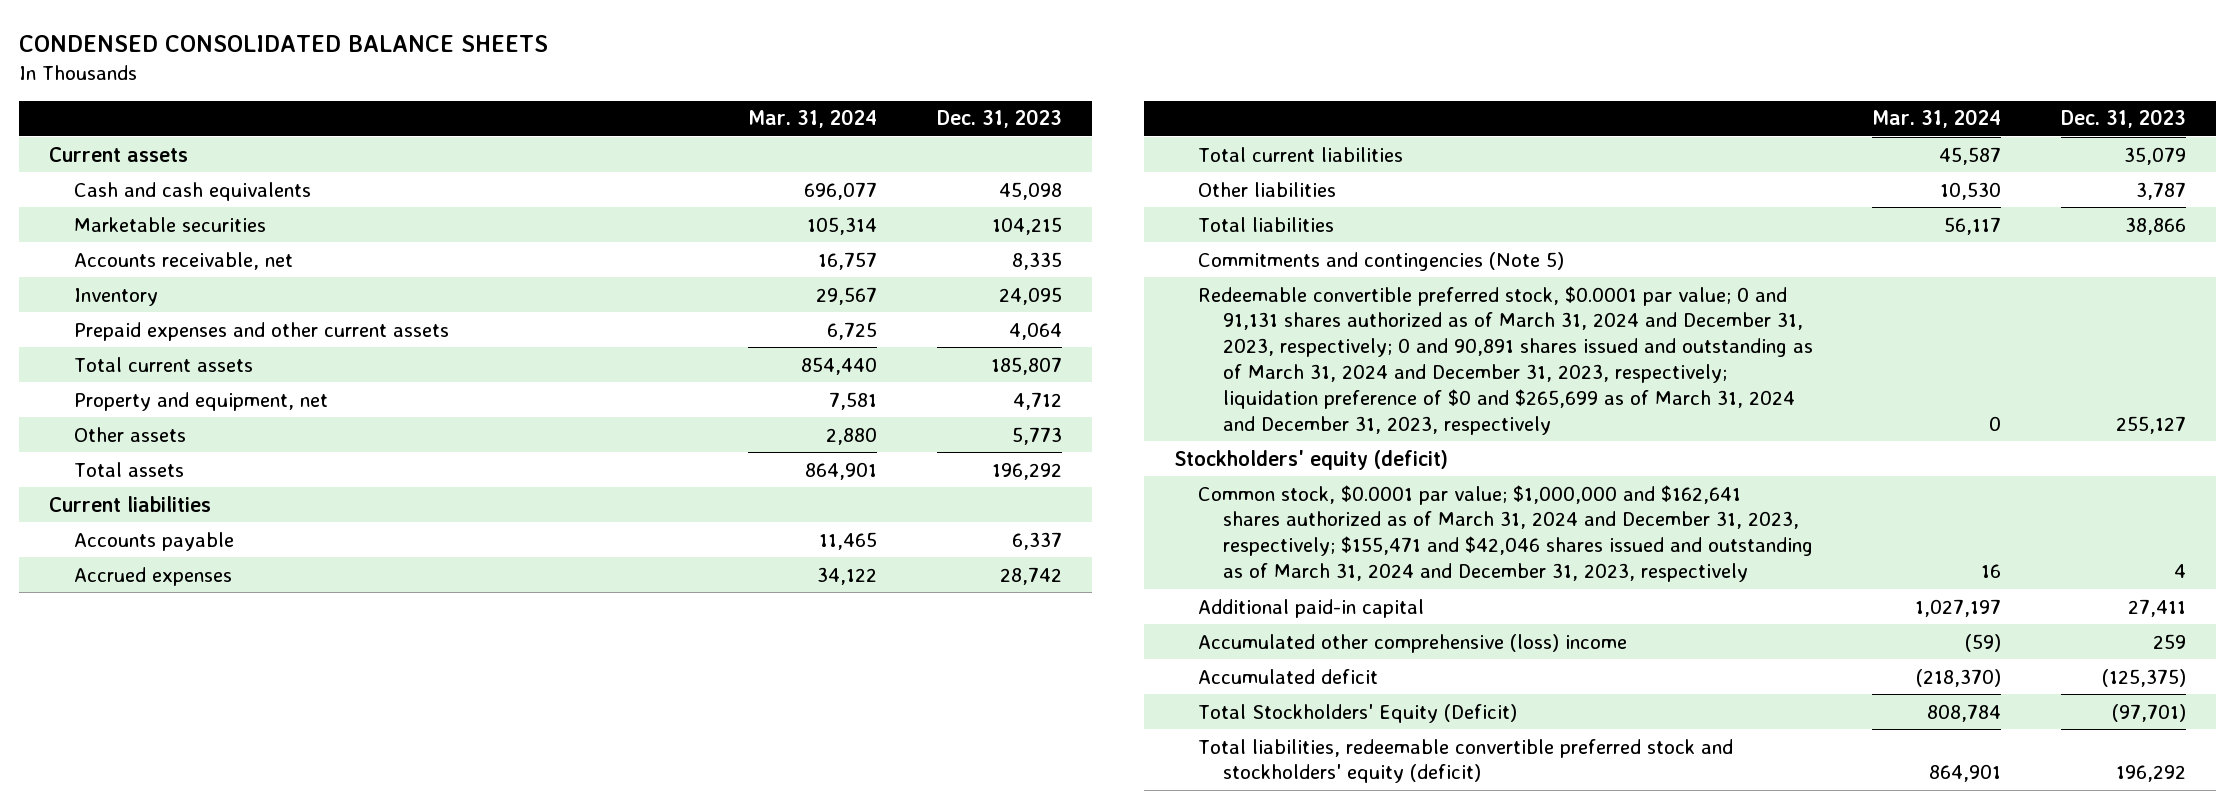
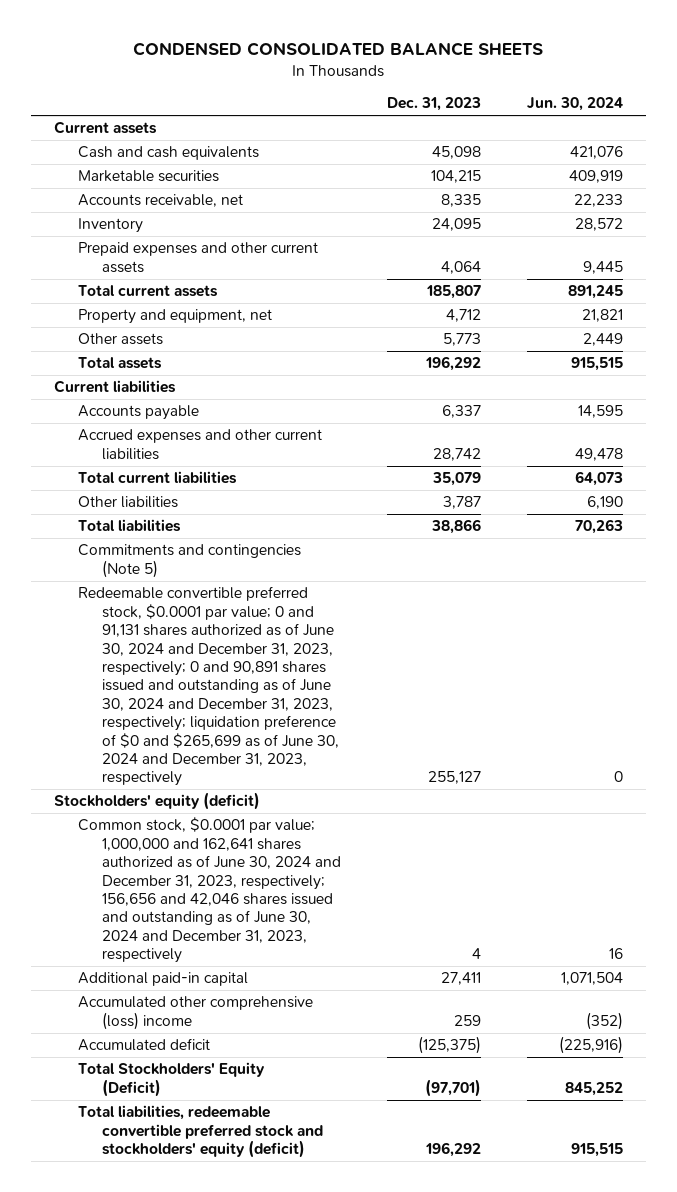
- | Mar. 31, 2024 | Dec. 31, 2023
+ | Dec. 31, 2023 | Jun. 30, 2024
- Accrued expenses | 34,122 | 28,742
+ Accrued expenses and other current liabilities | 28,742 | 49,478
- Redeemable convertible preferred stock, $0.0001 par value; 0 and 91,131 shares authorized as of March 31, 2024 and December 31, 2023, respectively; 0 and 90,891 shares issued and outstanding as of March 31, 2024 and December 31, 2023, respectively; liquidation preference of $0 and $265,699 as of March 31, 2024 and December 31, 2023, respectively | 0 | 255,127
+ Redeemable convertible preferred stock, $0.0001 par value; 0 and 91,131 shares authorized as of June 30, 2024 and December 31, 2023, respectively; 0 and 90,891 shares issued and outstanding as of June 30, 2024 and December 31, 2023, respectively; liquidation preference of $0 and $265,699 as of June 30, 2024 and December 31, 2023, respectively | 255,127 | 0
- Common stock, $0.0001 par value; $1,000,000 and $162,641 shares authorized as of March 31, 2024 and December 31, 2023, respectively; $155,471 and $42,046 shares issued and outstanding as of March 31, 2024 and December 31, 2023, respectively | 16 | 4
+ Common stock, $0.0001 par value; 1,000,000 and 162,641 shares authorized as of June 30, 2024 and December 31, 2023, respectively; 156,656 and 42,046 shares issued and outstanding as of June 30, 2024 and December 31, 2023, respectively | 4 | 16

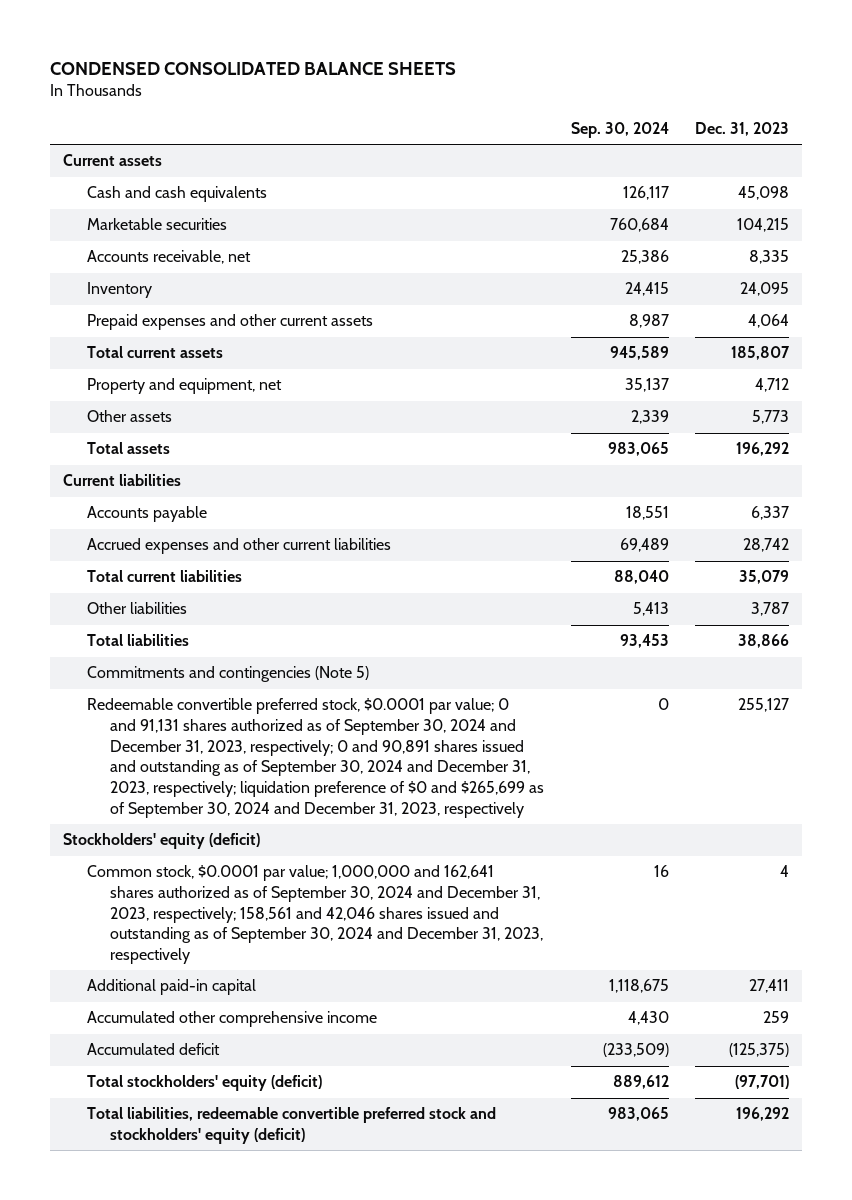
- | Dec. 31, 2023 | Jun. 30, 2024
+ | Sep. 30, 2024 | Dec. 31, 2023
- Redeemable convertible preferred stock, $0.0001 par value; 0 and 91,131 shares authorized as of June 30, 2024 and December 31, 2023, respectively; 0 and 90,891 shares issued and outstanding as of June 30, 2024 and December 31, 2023, respectively; liquidation preference of $0 and $265,699 as of June 30, 2024 and December 31, 2023, respectively | 255,127 | 0
+ Redeemable convertible preferred stock, $0.0001 par value; 0 and 91,131 shares authorized as of September 30, 2024 and December 31, 2023, respectively; 0 and 90,891 shares issued and outstanding as of September 30, 2024 and December 31, 2023, respectively; liquidation preference of $0 and $265,699 as of September 30, 2024 and December 31, 2023, respectively | 0 | 255,127
- Common stock, $0.0001 par value; 1,000,000 and 162,641 shares authorized as of June 30, 2024 and December 31, 2023, respectively; 156,656 and 42,046 shares issued and outstanding as of June 30, 2024 and December 31, 2023, respectively | 4 | 16
+ Common stock, $0.0001 par value; 1,000,000 and 162,641 shares authorized as of September 30, 2024 and December 31, 2023, respectively; 158,561 and 42,046 shares issued and outstanding as of September 30, 2024 and December 31, 2023, respectively | 16 | 4
- Accumulated other comprehensive (loss) income | 259 | (352)
+ Accumulated other comprehensive income | 4,430 | 259
- Total Stockholders' Equity (Deficit) | (97,701) | 845,252
+ Total stockholders' equity (deficit) | 889,612 | (97,701)

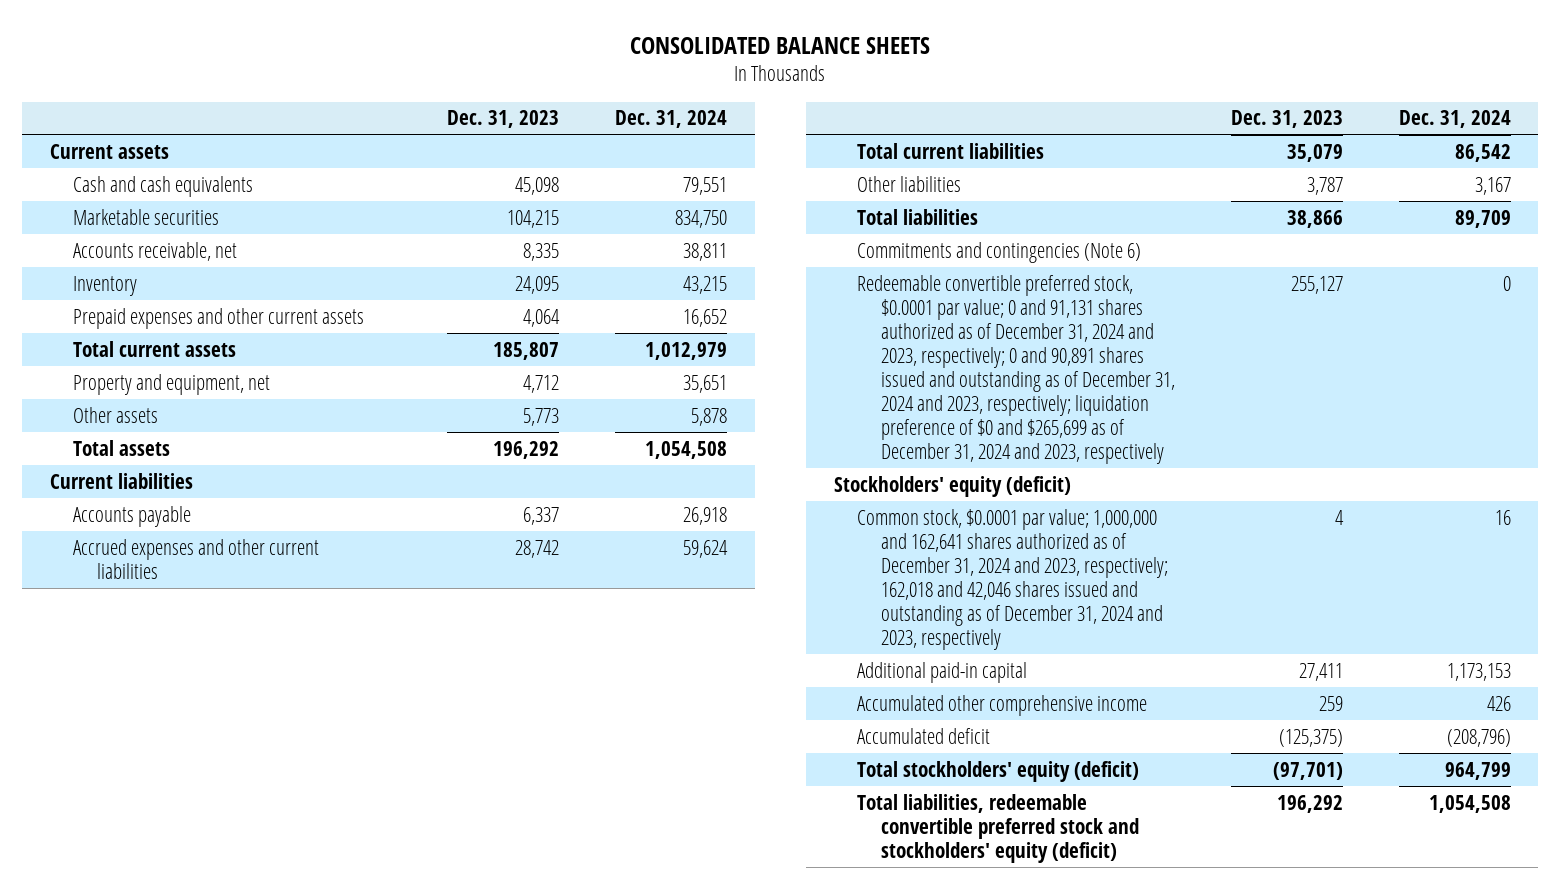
- CONDENSED CONSOLIDATED BALANCE SHEETS
+ CONSOLIDATED BALANCE SHEETS
- | Sep. 30, 2024 | Dec. 31, 2023
+ | Dec. 31, 2023 | Dec. 31, 2024
- Commitments and contingencies (Note 5)
- Redeemable convertible preferred stock, $0.0001 par value; 0 and 91,131 shares authorized as of September 30, 2024 and December 31, 2023, respectively; 0 and 90,891 shares issued and outstanding as of September 30, 2024 and December 31, 2023, respectively; liquidation preference of $0 and $265,699 as of September 30, 2024 and December 31, 2023, respectively | 0 | 255,127
+ Commitments and contingencies (Note 6)
+ Redeemable convertible preferred stock, $0.0001 par value; 0 and 91,131 shares authorized as of December 31, 2024 and 2023, respectively; 0 and 90,891 shares issued and outstanding as of December 31, 2024 and 2023, respectively; liquidation preference of $0 and $265,699 as of December 31, 2024 and 2023, respectively | 255,127 | 0
- Common stock, $0.0001 par value; 1,000,000 and 162,641 shares authorized as of September 30, 2024 and December 31, 2023, respectively; 158,561 and 42,046 shares issued and outstanding as of September 30, 2024 and December 31, 2023, respectively | 16 | 4
+ Common stock, $0.0001 par value; 1,000,000 and 162,641 shares authorized as of December 31, 2024 and 2023, respectively; 162,018 and 42,046 shares issued and outstanding as of December 31, 2024 and 2023, respectively | 4 | 16

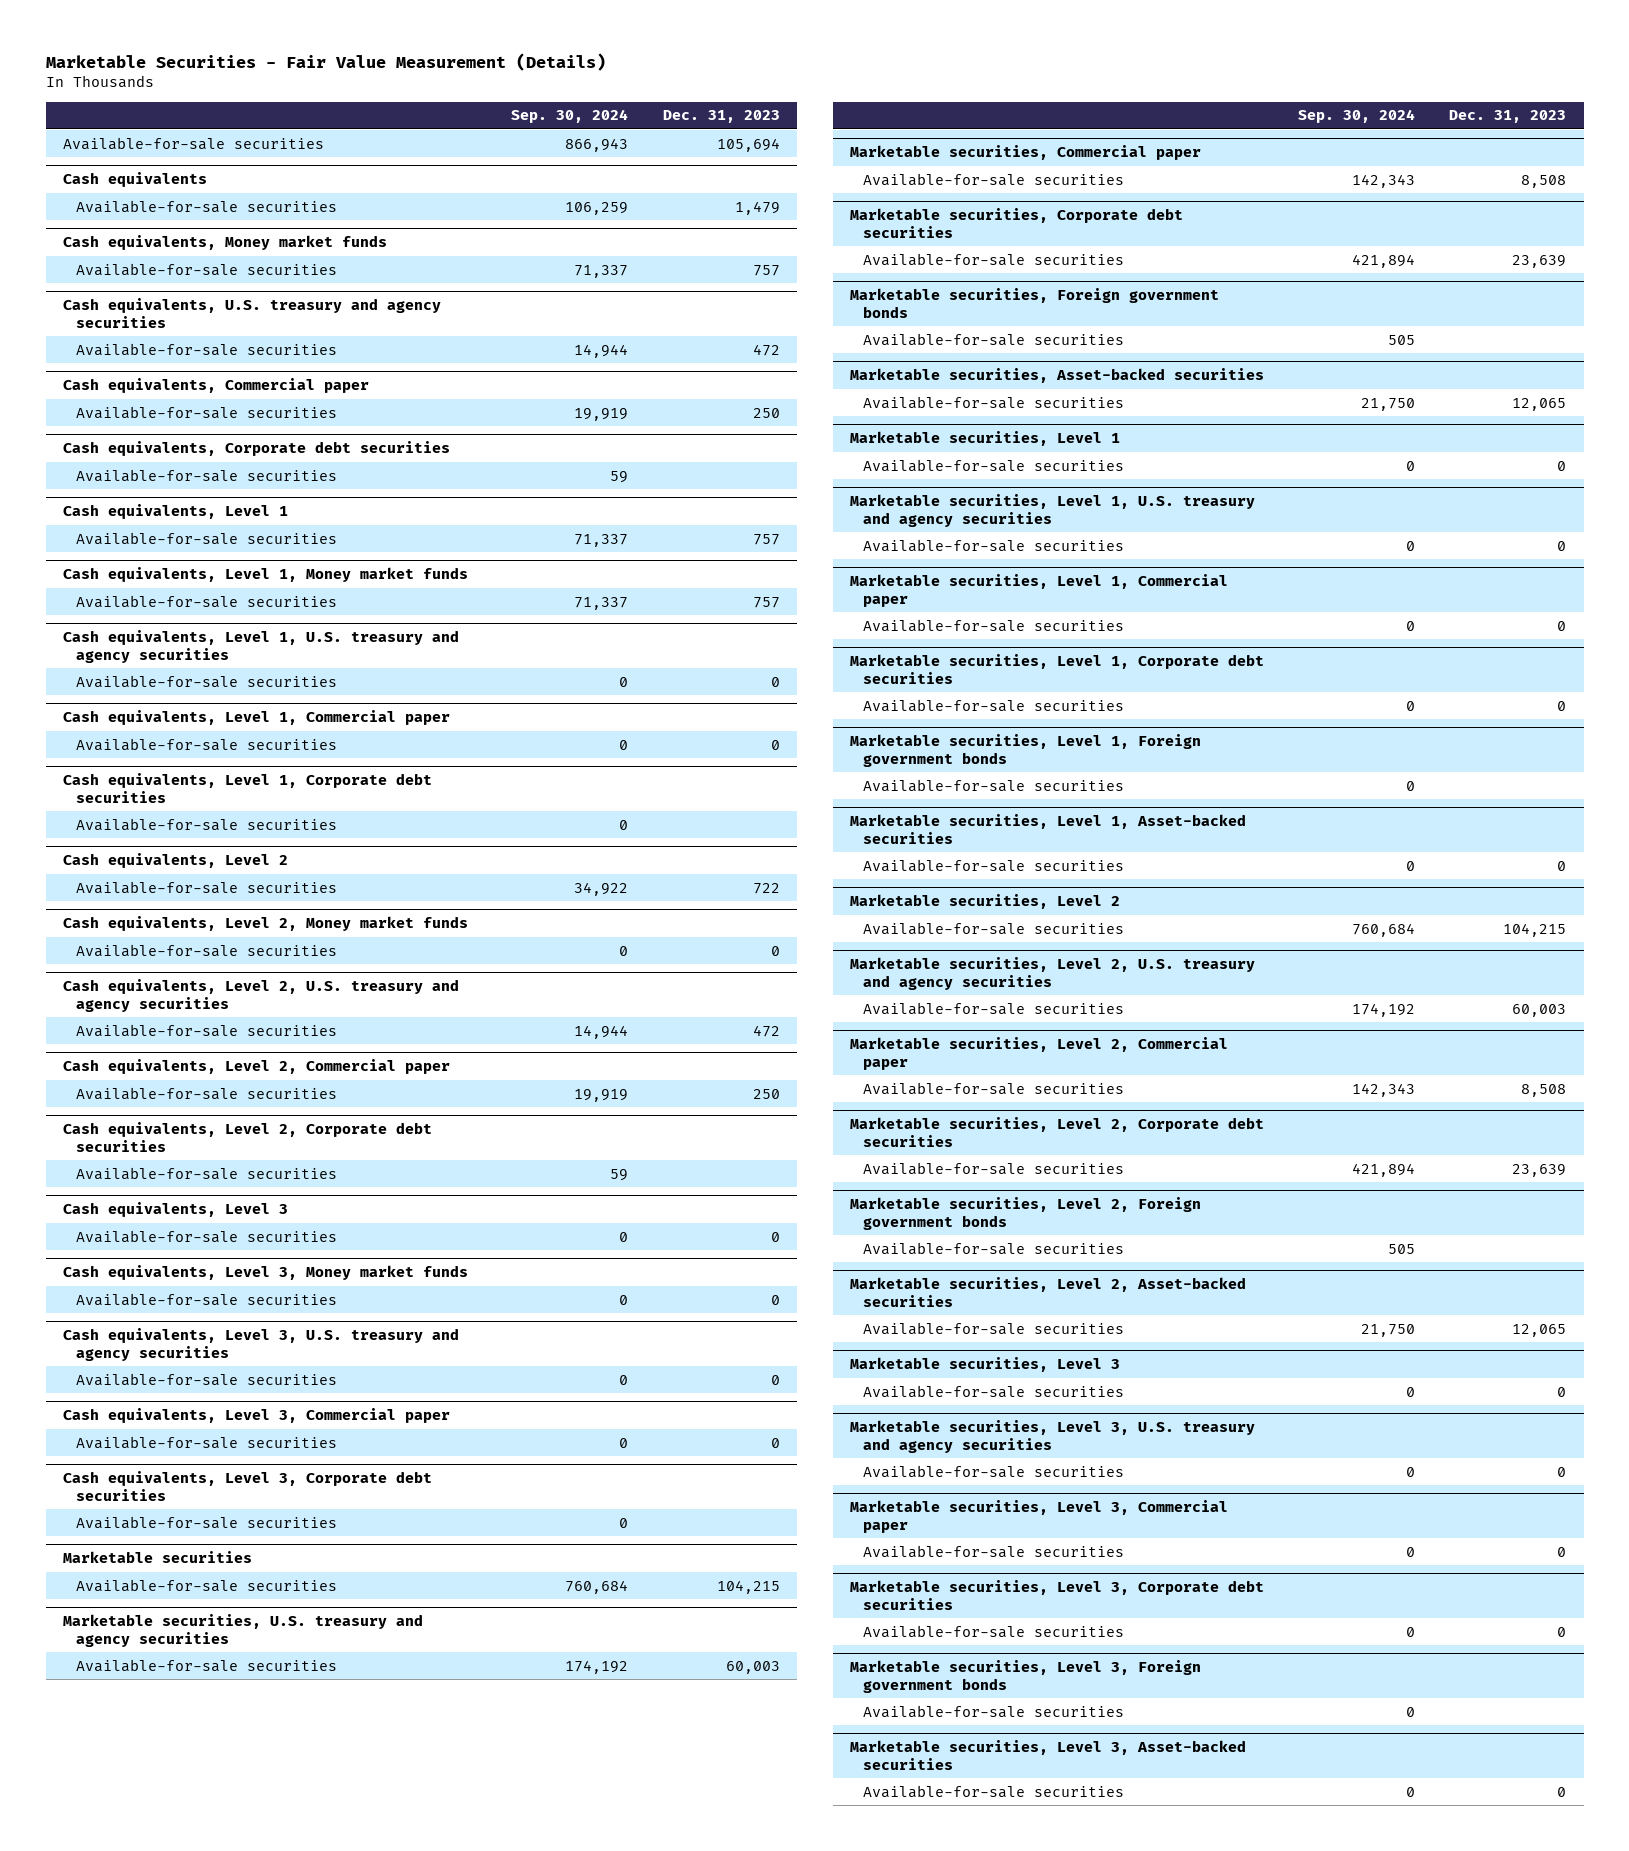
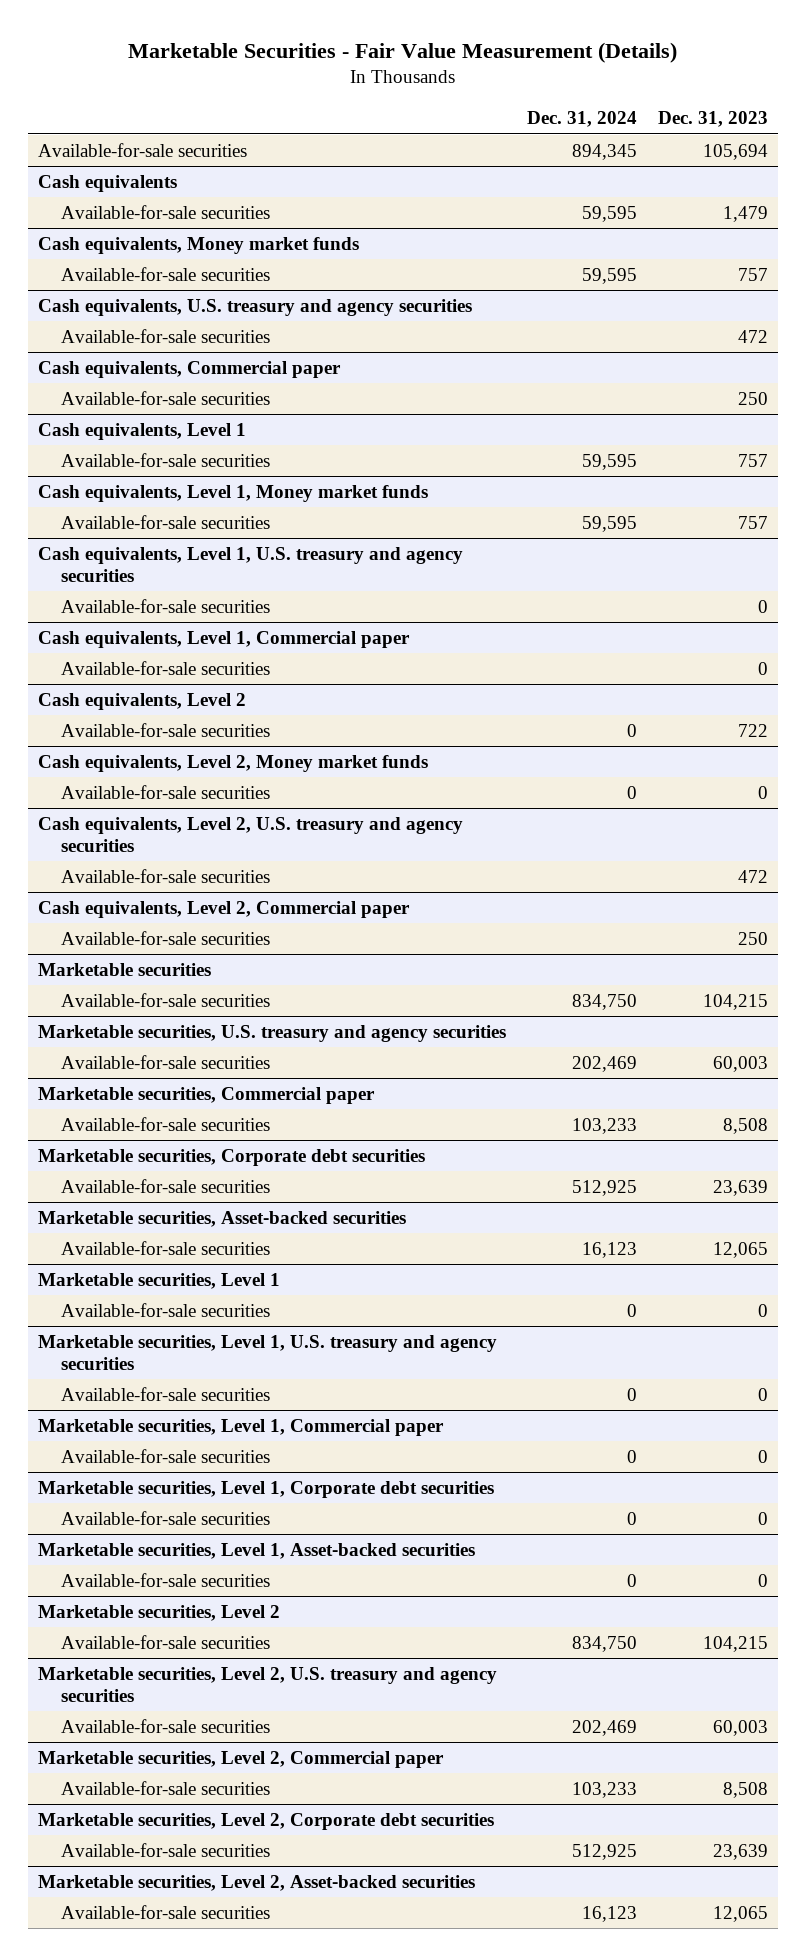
- | Sep. 30, 2024 | Dec. 31, 2023
+ | Dec. 31, 2024 | Dec. 31, 2023
- Cash equivalents, Corporate debt securities
- Available-for-sale securities | 59 |
- Cash equivalents, Level 1, Corporate debt securities
- Available-for-sale securities | 0 |
- Cash equivalents, Level 2, Corporate debt securities
- Available-for-sale securities | 59 |
- Cash equivalents, Level 3
- Available-for-sale securities | 0 | 0
- Cash equivalents, Level 3, Money market funds
- Available-for-sale securities | 0 | 0
- Cash equivalents, Level 3, U.S. treasury and agency securities
- Available-for-sale securities | 0 | 0
- Cash equivalents, Level 3, Commercial paper
- Available-for-sale securities | 0 | 0
- Cash equivalents, Level 3, Corporate debt securities
- Available-for-sale securities | 0 |
- Marketable securities, Foreign government bonds
- Available-for-sale securities | 505 |
- Marketable securities, Level 1, Foreign government bonds
- Available-for-sale securities | 0 |
- Marketable securities, Level 2, Foreign government bonds
- Available-for-sale securities | 505 |
- Marketable securities, Level 3
- Available-for-sale securities | 0 | 0
- Marketable securities, Level 3, U.S. treasury and agency securities
- Available-for-sale securities | 0 | 0
- Marketable securities, Level 3, Commercial paper
- Available-for-sale securities | 0 | 0
- Marketable securities, Level 3, Corporate debt securities
- Available-for-sale securities | 0 | 0
- Marketable securities, Level 3, Foreign government bonds
- Available-for-sale securities | 0 |
- Marketable securities, Level 3, Asset-backed securities
- Available-for-sale securities | 0 | 0

